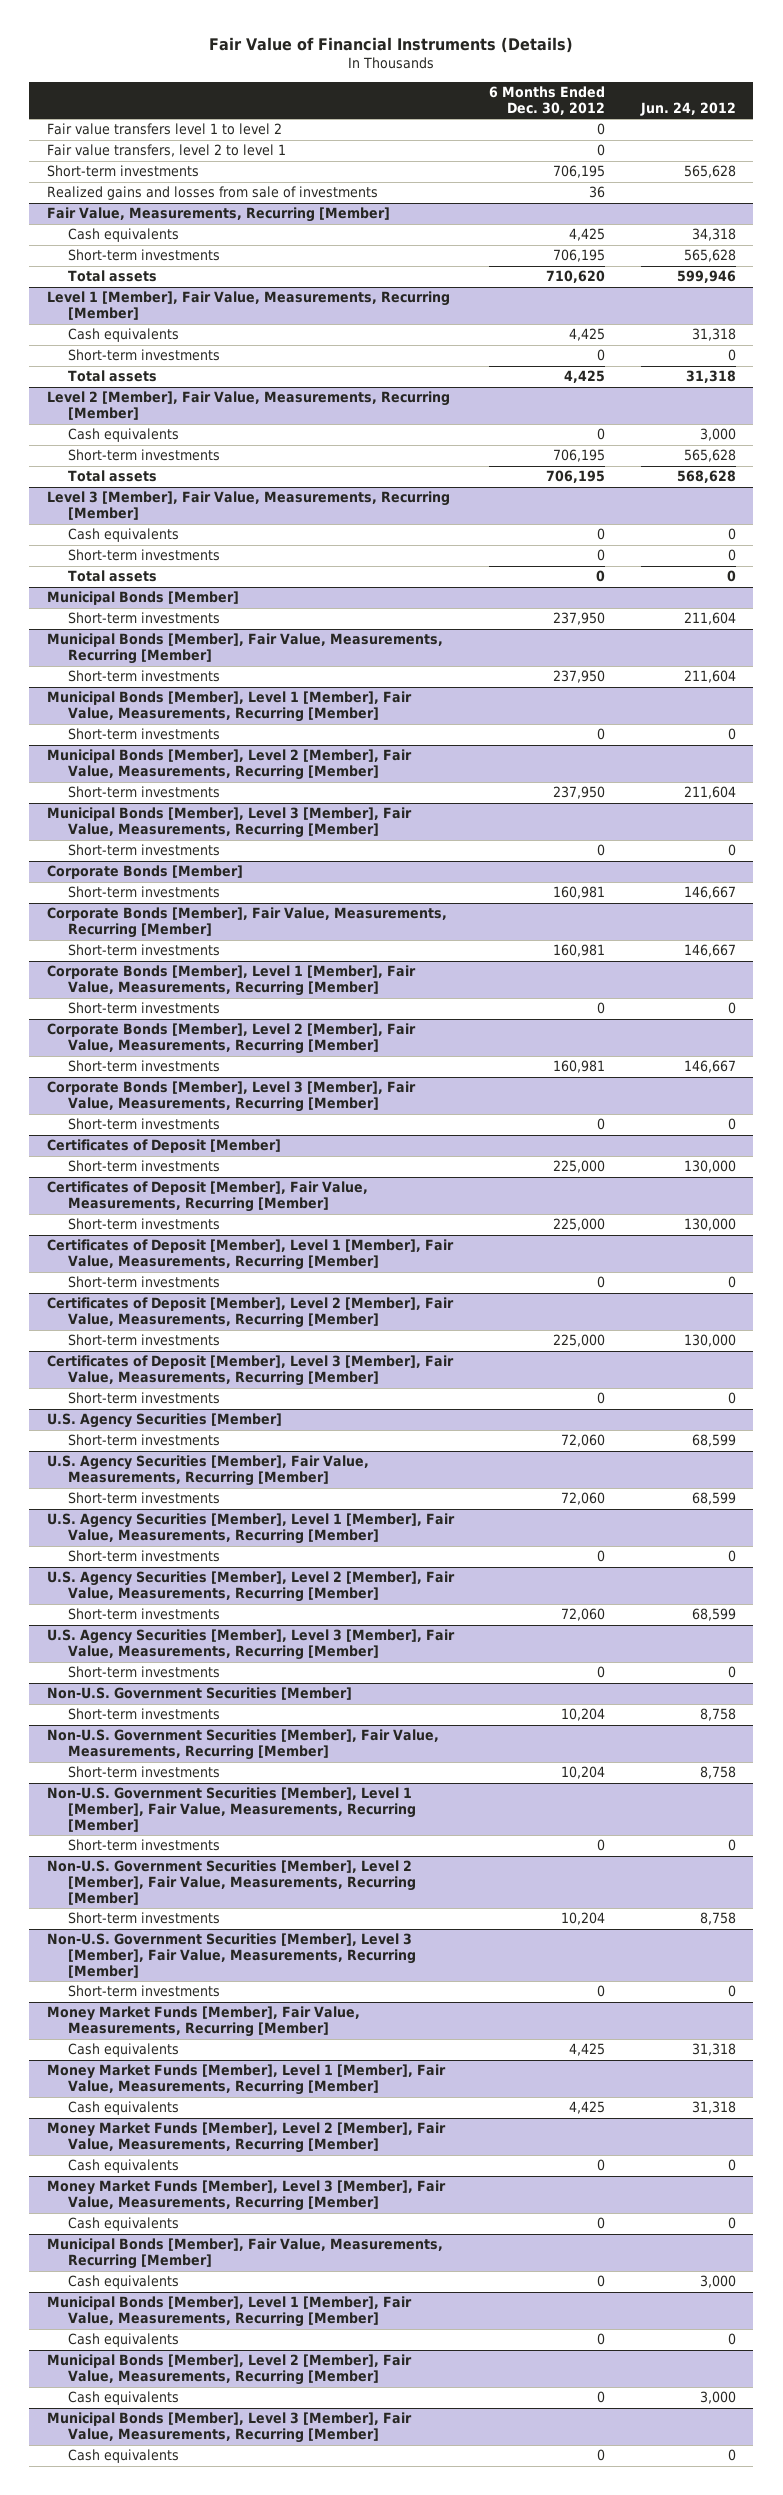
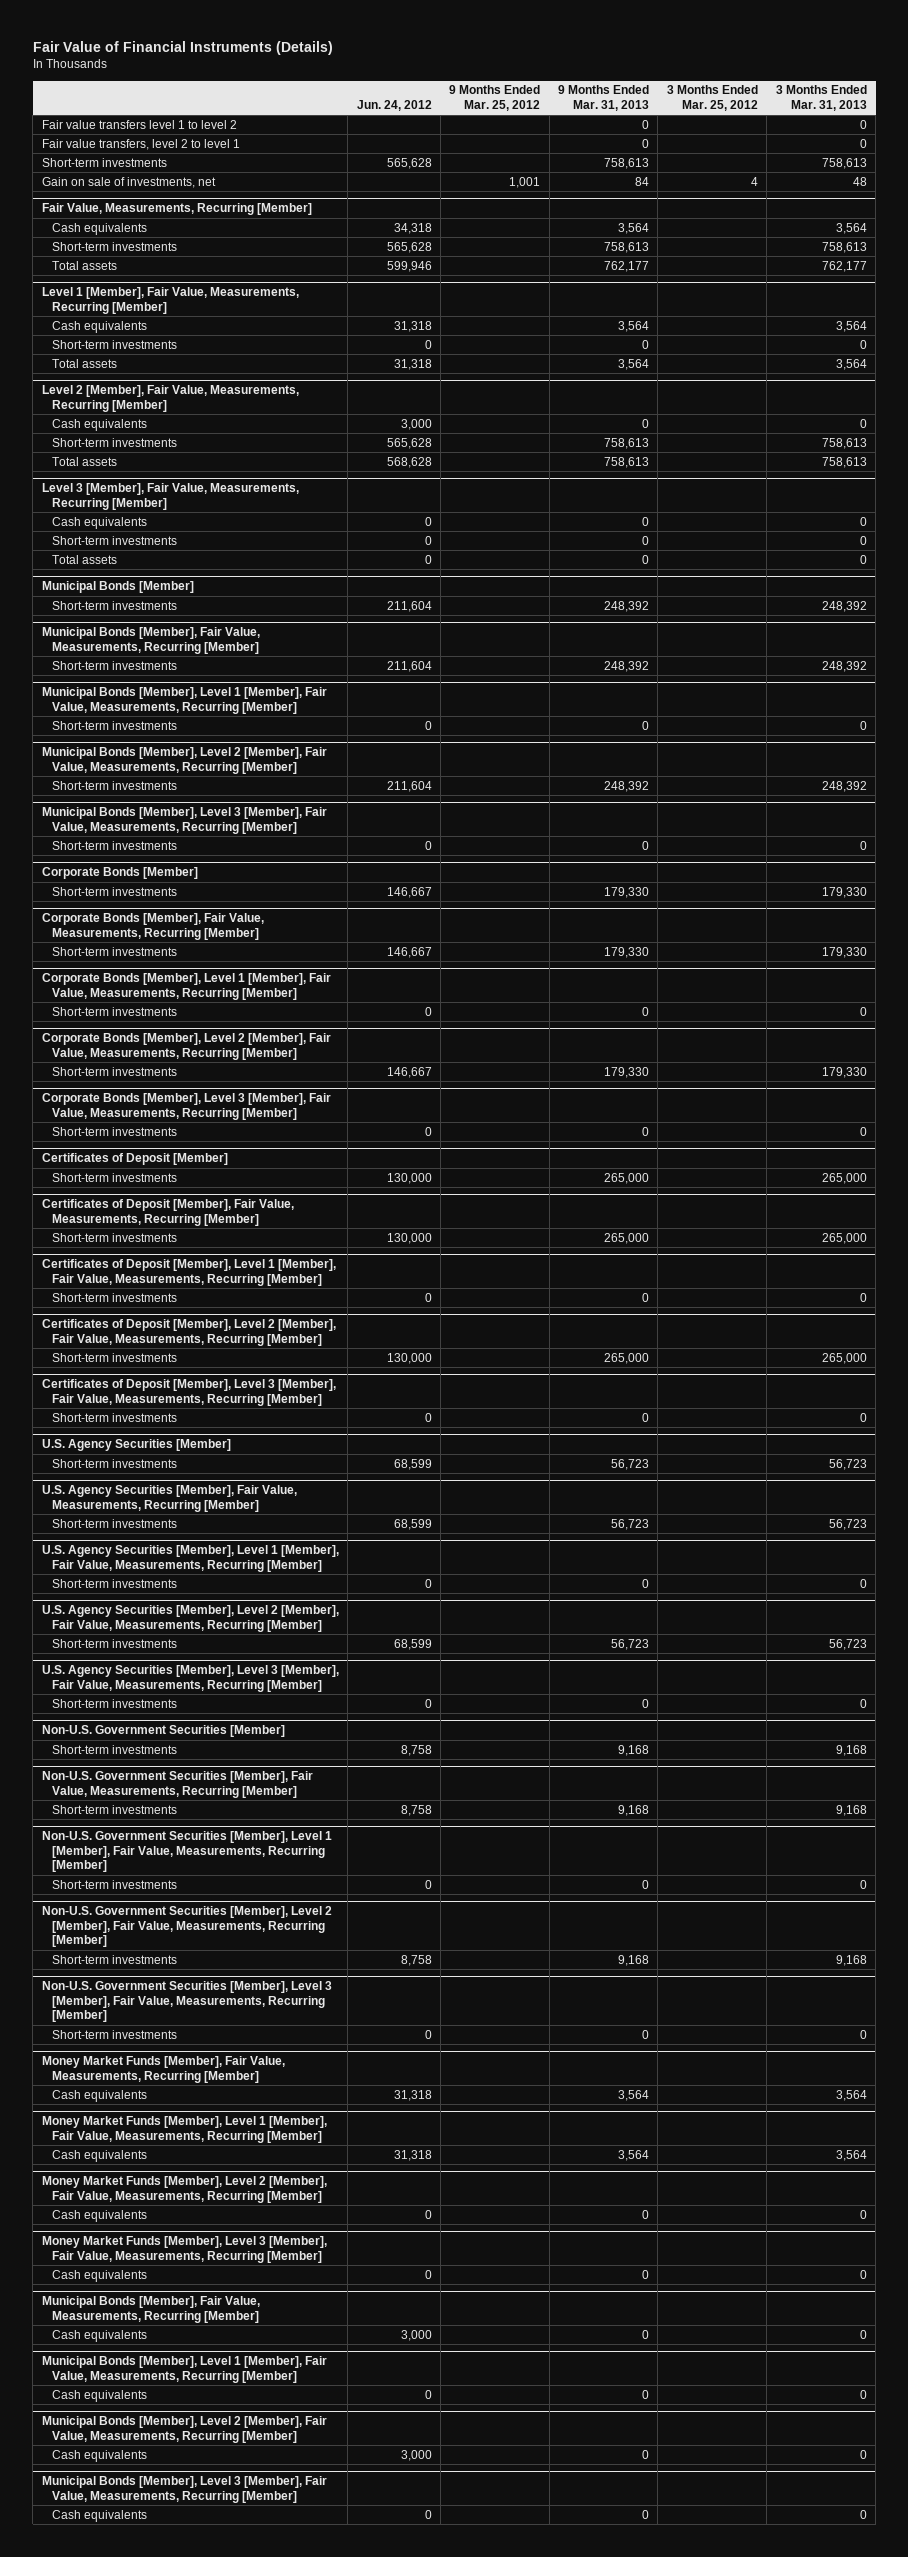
- | 6 Months Ended Dec. 30, 2012 | Jun. 24, 2012
+ | Jun. 24, 2012 | 9 Months Ended Mar. 25, 2012 | 9 Months Ended Mar. 31, 2013 | 3 Months Ended Mar. 25, 2012 | 3 Months Ended Mar. 31, 2013
- Realized gains and losses from sale of investments | 36 |
+ Gain on sale of investments, net | | 1,001 | 84 | 4 | 48

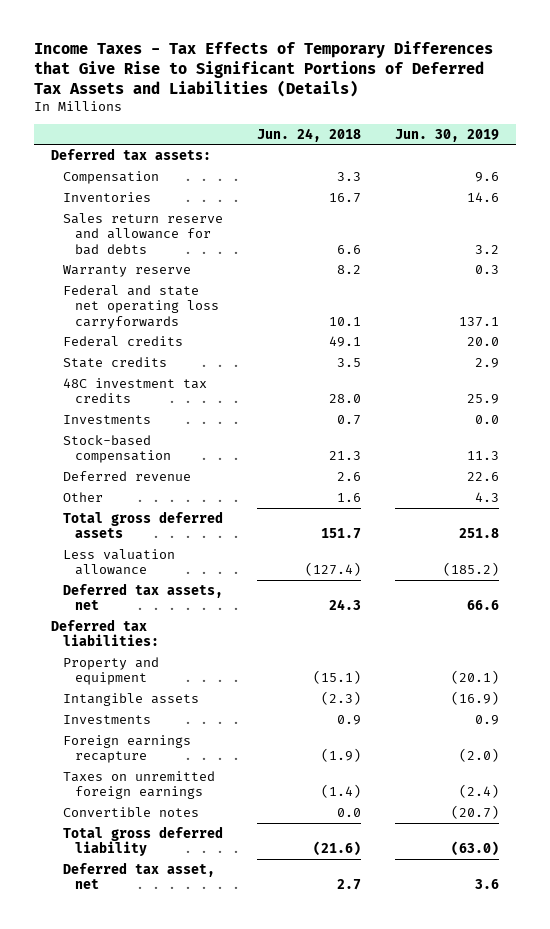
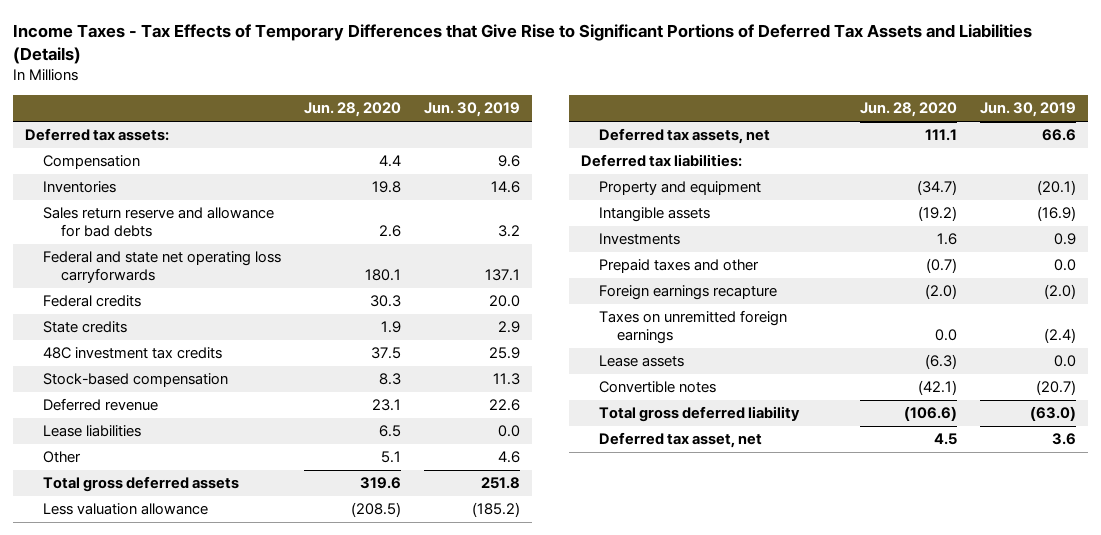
- | Jun. 24, 2018 | Jun. 30, 2019
+ | Jun. 28, 2020 | Jun. 30, 2019
- Warranty reserve | 8.2 | 0.3
- Investments | 0.7 | 0.0
- Other | 1.6 | 4.3
+ Lease liabilities | 6.5 | 0.0
+ Other | 5.1 | 4.6
+ Prepaid taxes and other | (0.7) | 0.0
+ Lease assets | (6.3) | 0.0

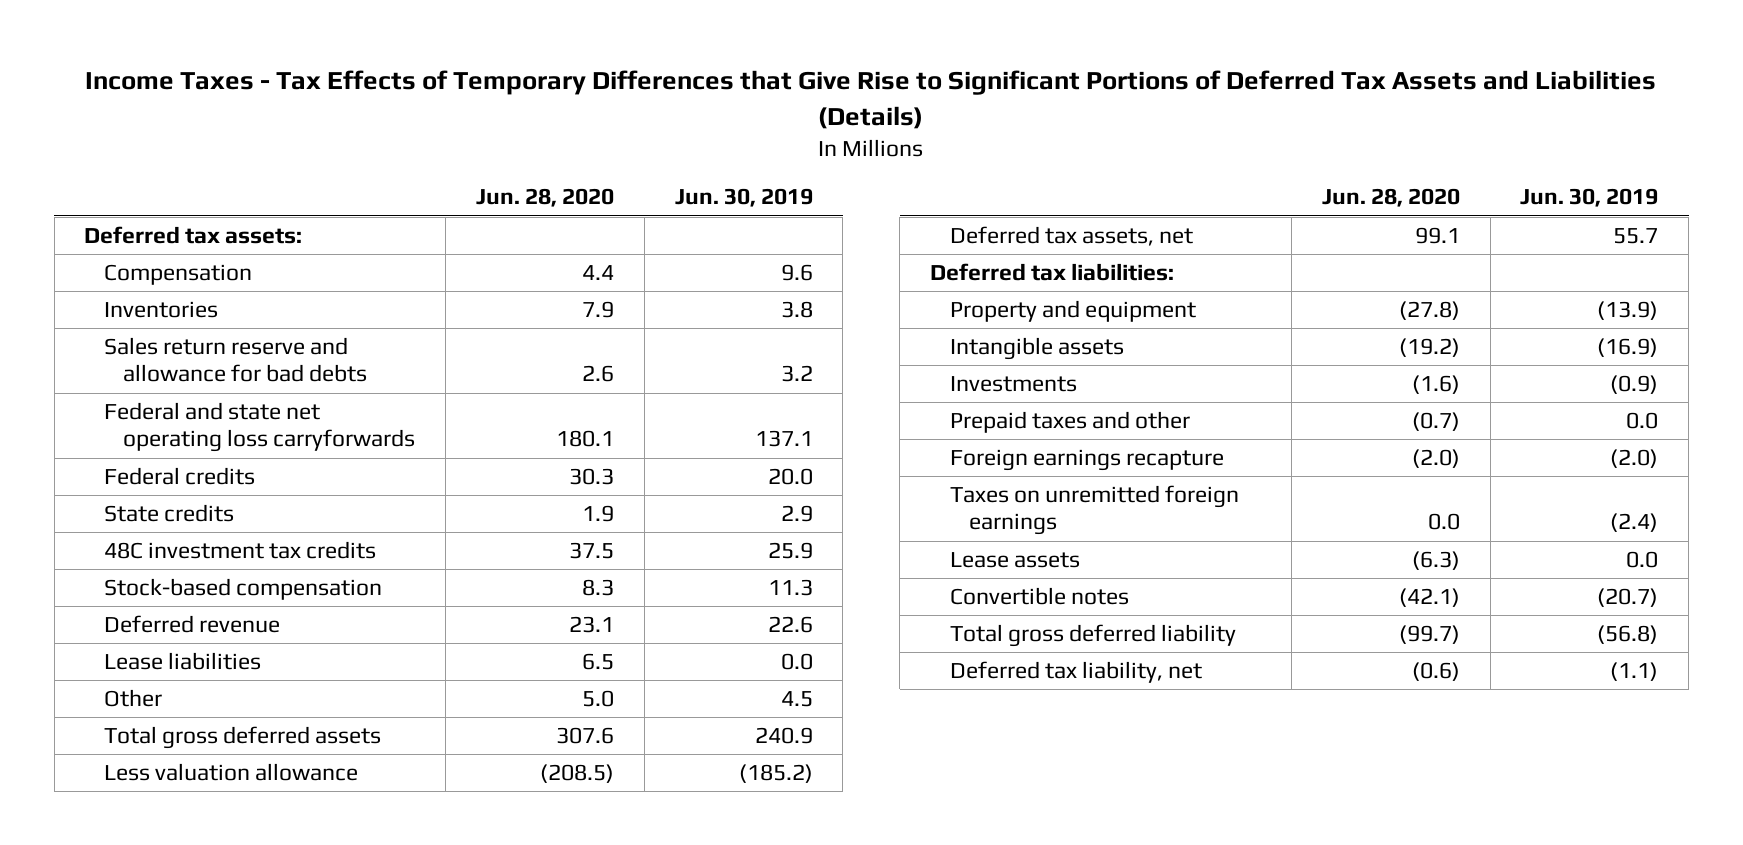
- Inventories | 19.8 | 14.6
+ Inventories | 7.9 | 3.8
- Other | 5.1 | 4.6
- Total gross deferred assets | 319.6 | 251.8
+ Other | 5.0 | 4.5
+ Total gross deferred assets | 307.6 | 240.9
- Deferred tax assets, net | 111.1 | 66.6
+ Deferred tax assets, net | 99.1 | 55.7
- Property and equipment | (34.7) | (20.1)
+ Property and equipment | (27.8) | (13.9)
- Investments | 1.6 | 0.9
+ Investments | (1.6) | (0.9)
- Total gross deferred liability | (106.6) | (63.0)
- Deferred tax asset, net | 4.5 | 3.6
+ Total gross deferred liability | (99.7) | (56.8)
+ Deferred tax liability, net | (0.6) | (1.1)

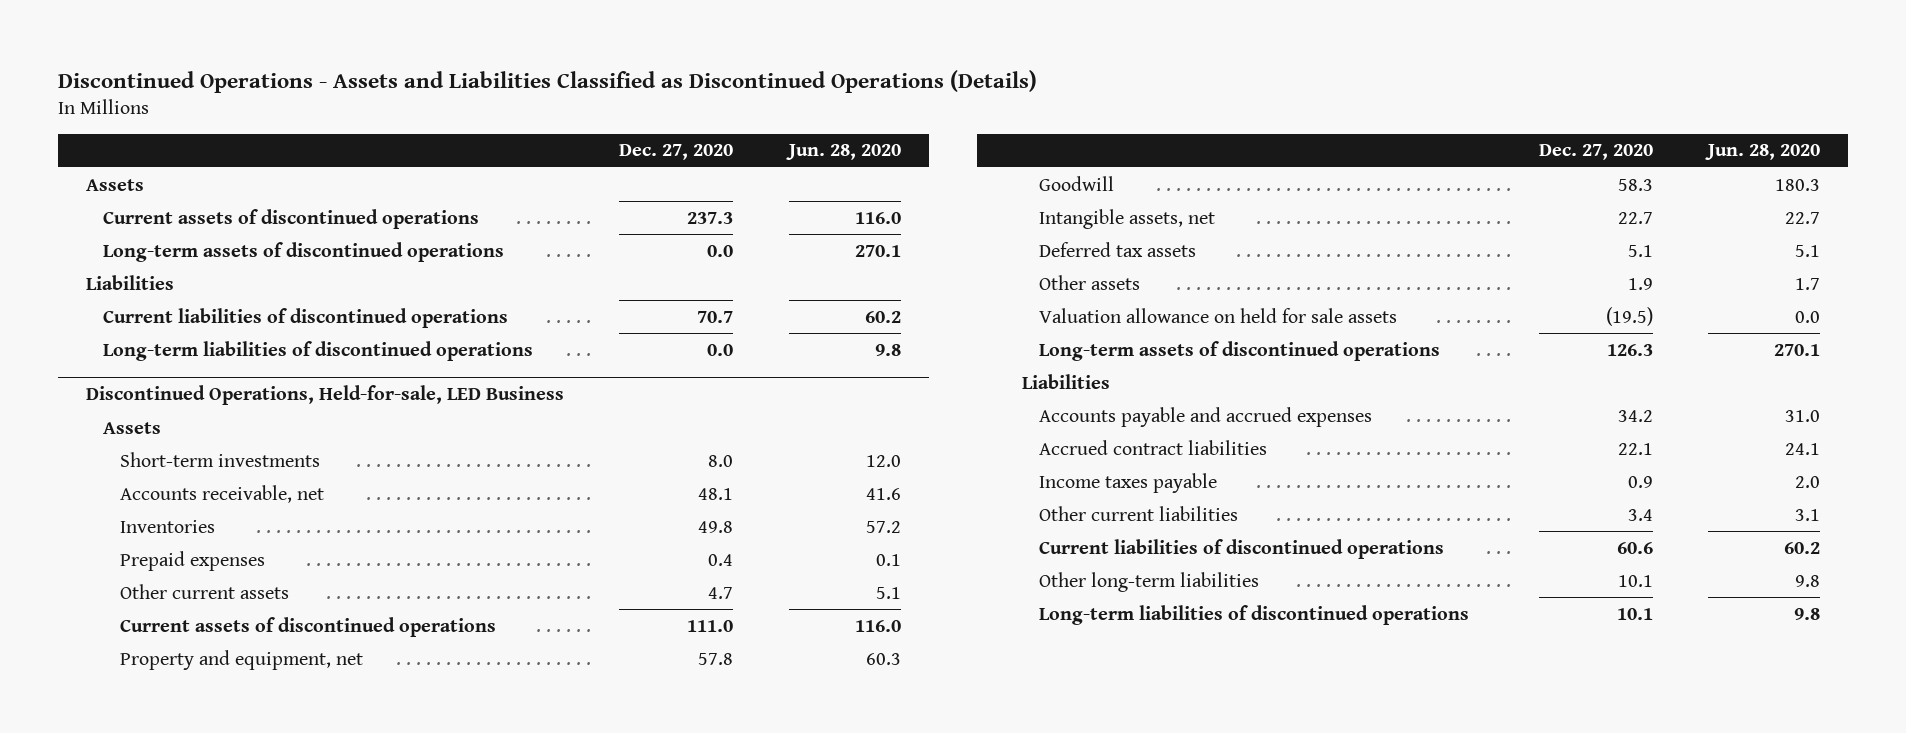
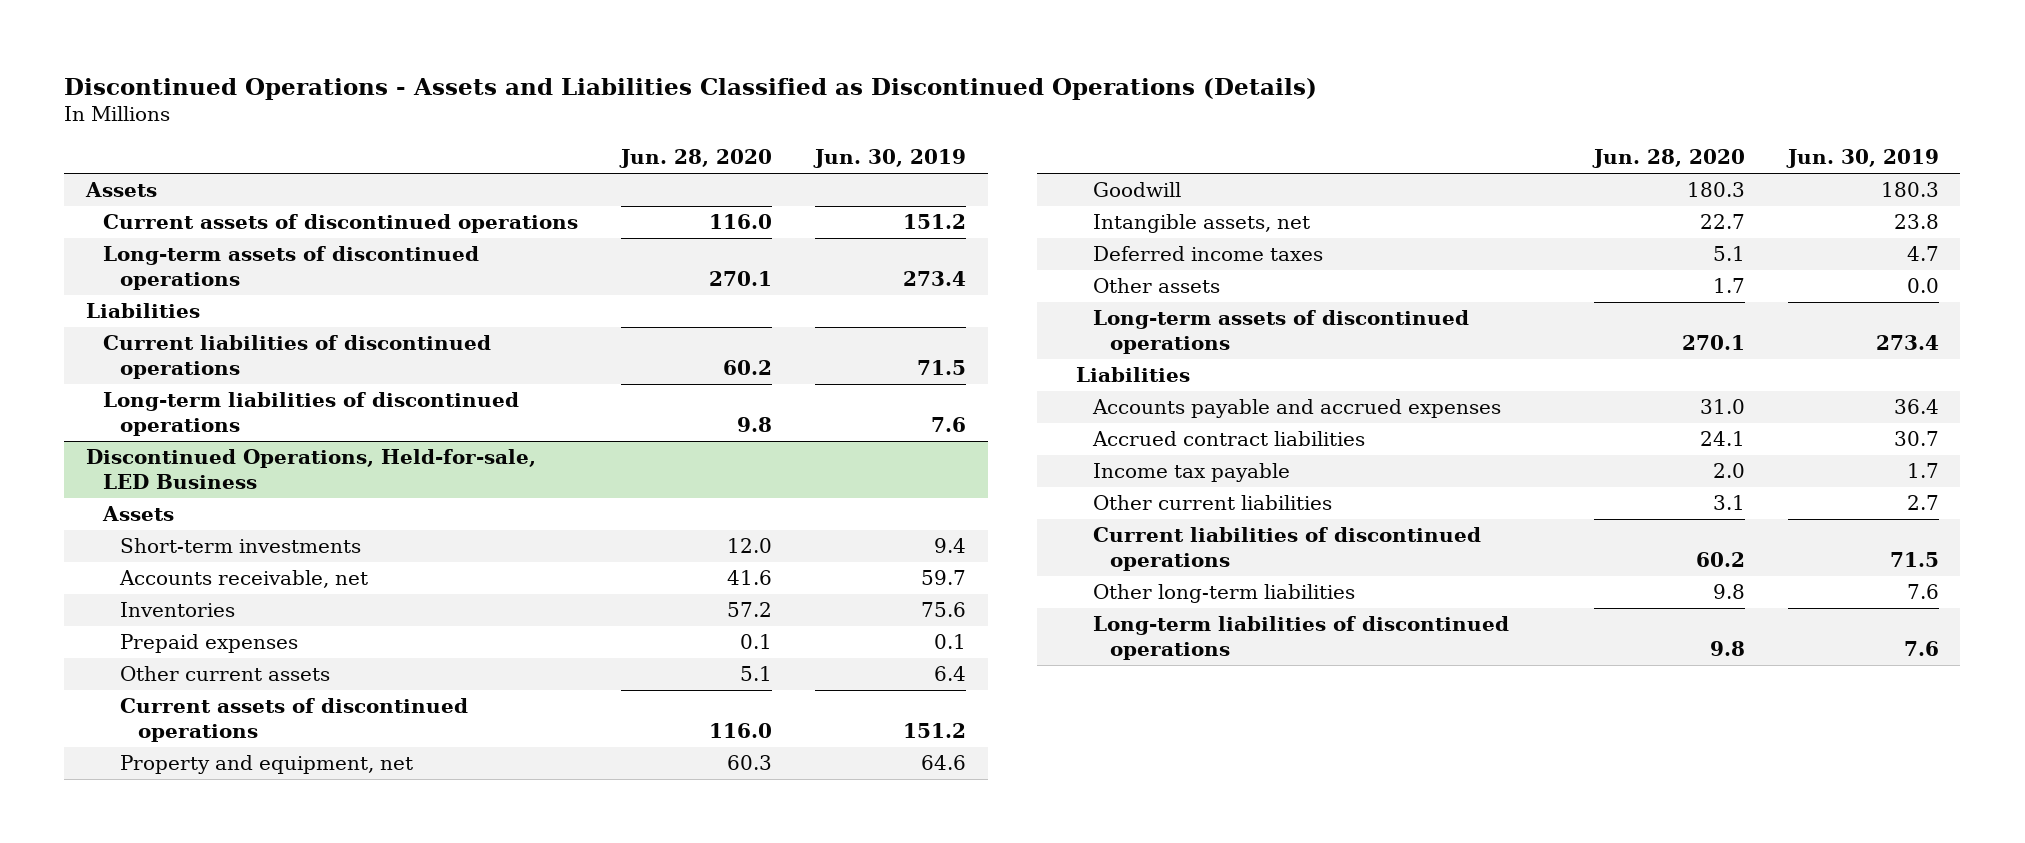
- | Dec. 27, 2020 | Jun. 28, 2020
+ | Jun. 28, 2020 | Jun. 30, 2019
@ Discontinued Operations, Held-for-sale, LED Business
- Deferred tax assets | 5.1 | 5.1
+ Deferred income taxes | 5.1 | 4.7
- Valuation allowance on held for sale assets | (19.5) | 0.0
- Income taxes payable | 0.9 | 2.0
+ Income tax payable | 2.0 | 1.7

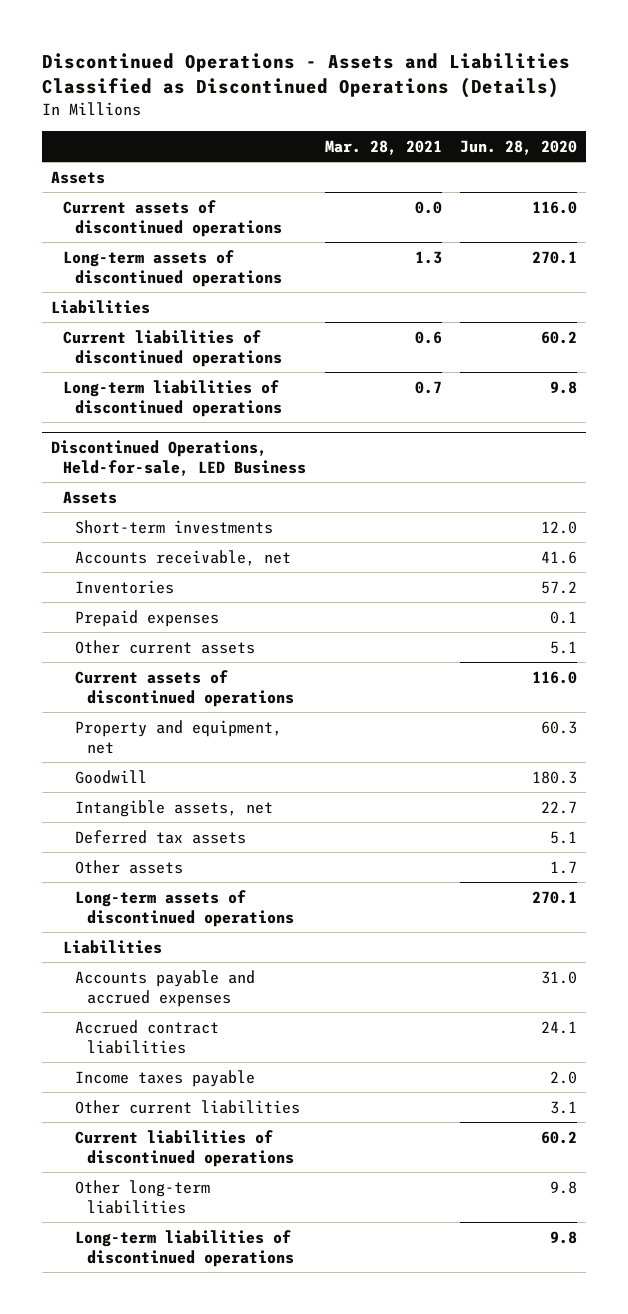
- | Jun. 28, 2020 | Jun. 30, 2019
+ | Mar. 28, 2021 | Jun. 28, 2020
@ Discontinued Operations, Held-for-sale, LED Business
- Deferred income taxes | 5.1 | 4.7
+ Deferred tax assets | | 5.1
- Income tax payable | 2.0 | 1.7
+ Income taxes payable | | 2.0

